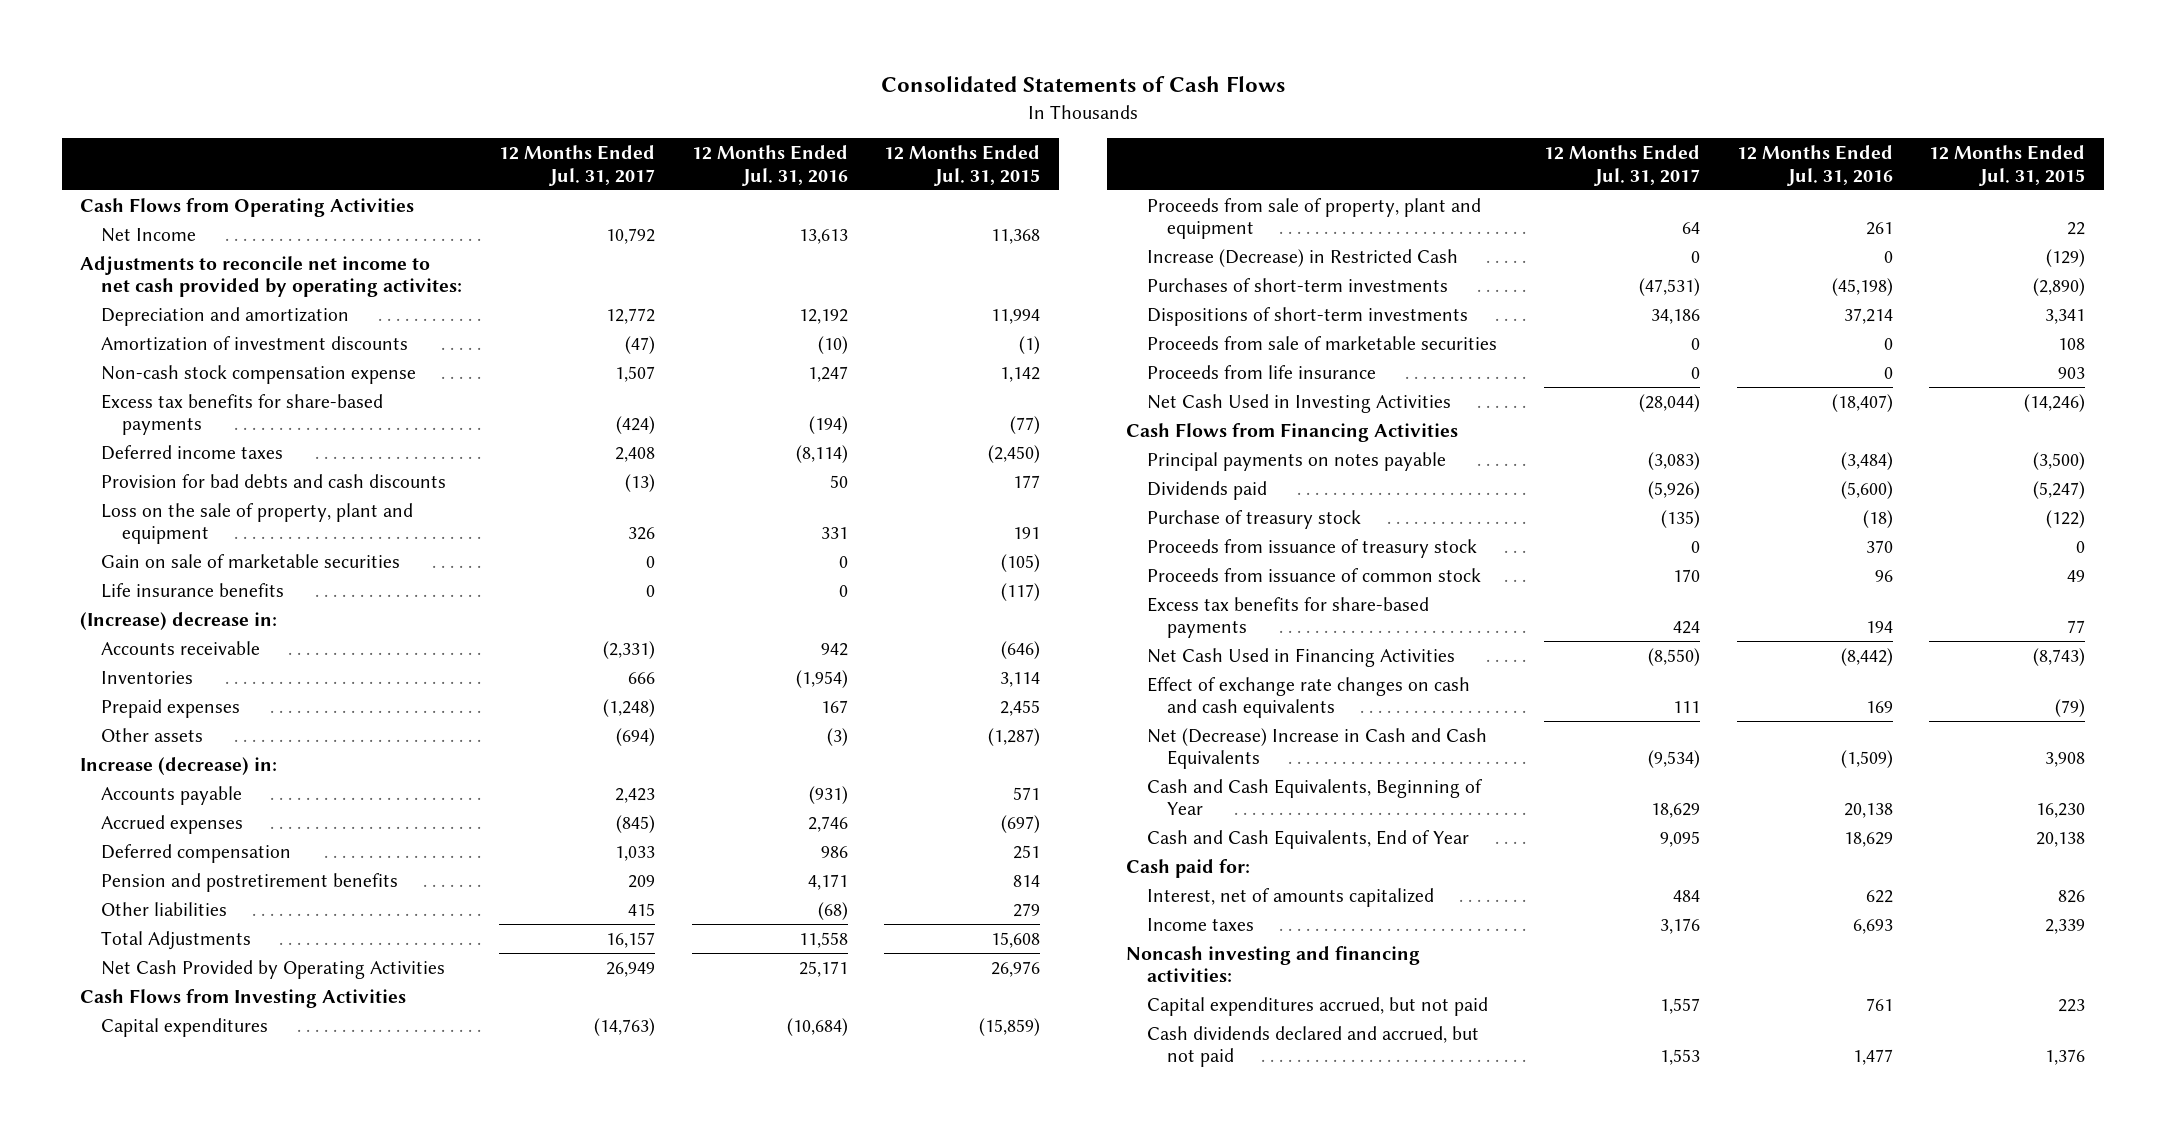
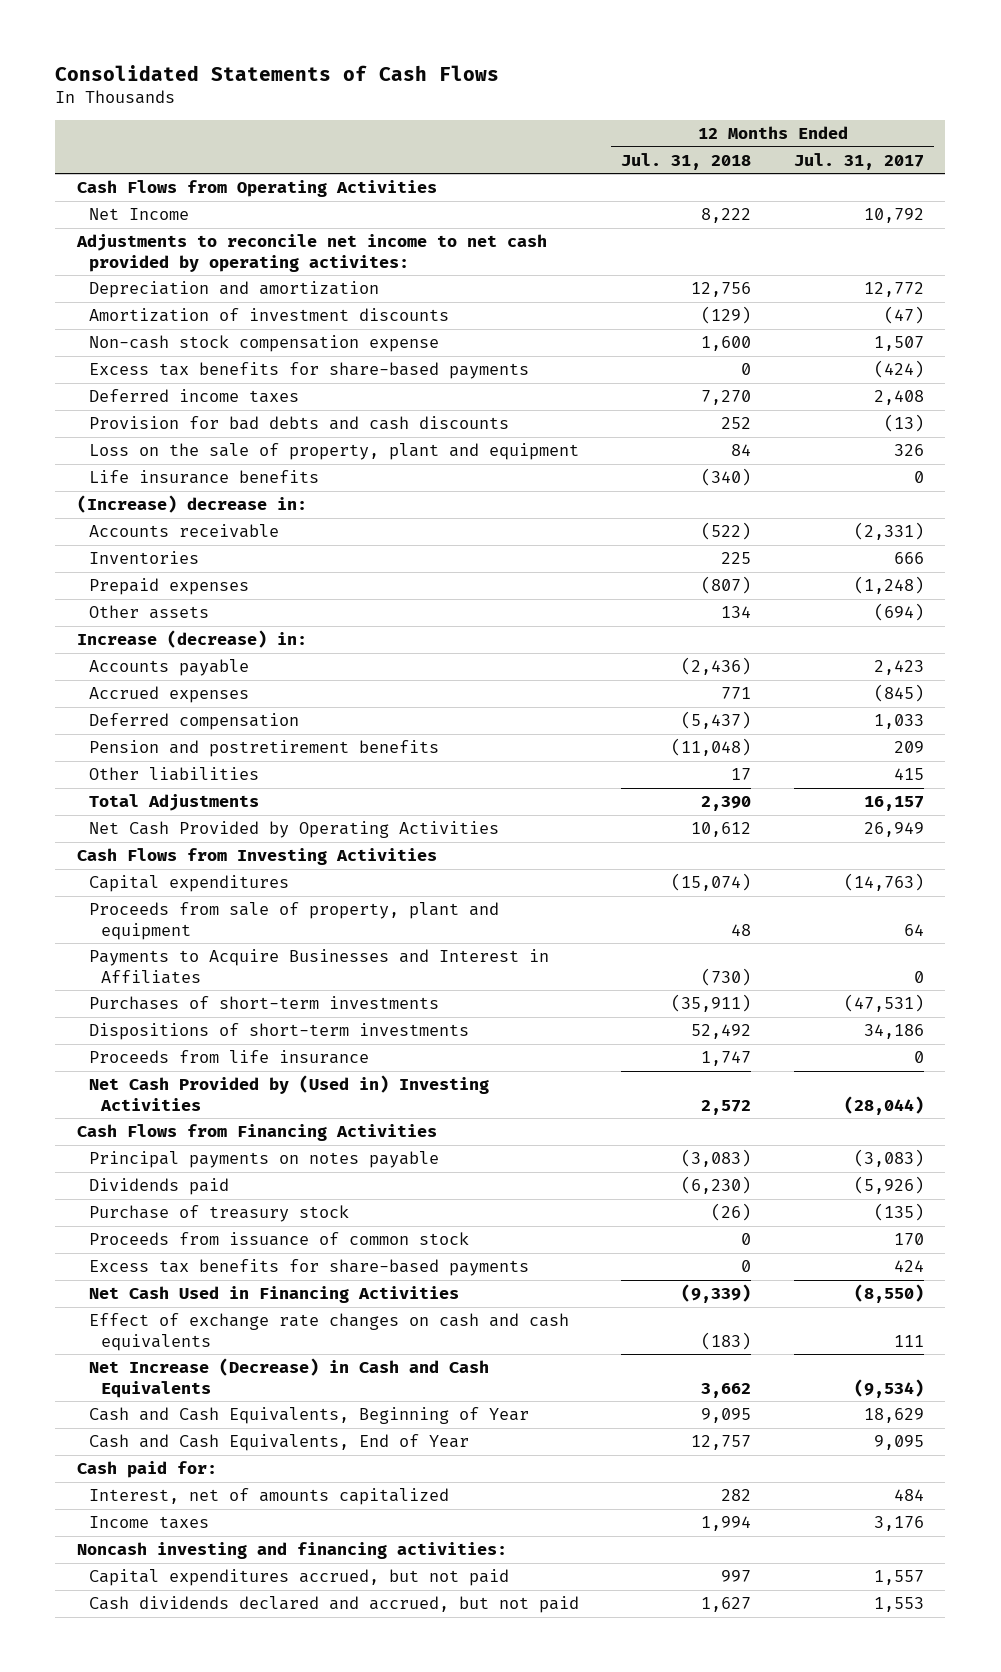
- | 12 Months Ended Jul. 31, 2017 | 12 Months Ended Jul. 31, 2016 | 12 Months Ended Jul. 31, 2015
+ | 12 Months Ended Jul. 31, 2018 | 12 Months Ended Jul. 31, 2017
- Gain on sale of marketable securities | 0 | 0 | (105)
- Increase (Decrease) in Restricted Cash | 0 | 0 | (129)
+ Payments to Acquire Businesses and Interest in Affiliates | (730) | 0
- Proceeds from sale of marketable securities | 0 | 0 | 108
- Net Cash Used in Investing Activities | (28,044) | (18,407) | (14,246)
+ Net Cash Provided by (Used in) Investing Activities | 2,572 | (28,044)
- Proceeds from issuance of treasury stock | 0 | 370 | 0
- Net (Decrease) Increase in Cash and Cash Equivalents | (9,534) | (1,509) | 3,908
+ Net Increase (Decrease) in Cash and Cash Equivalents | 3,662 | (9,534)

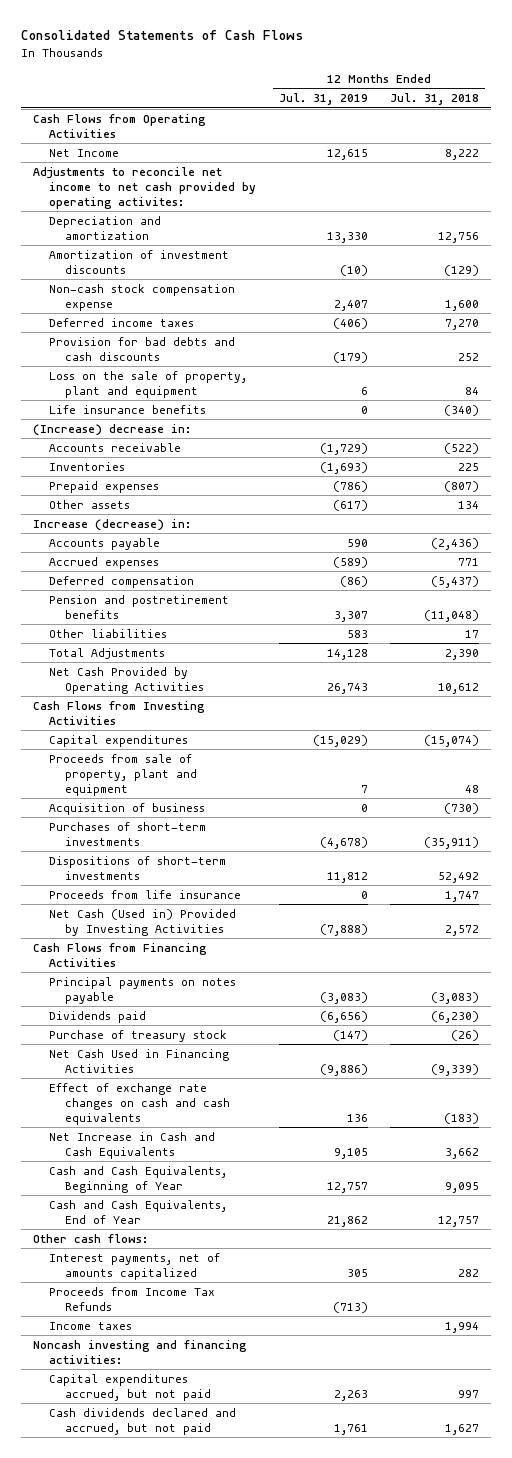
- | 12 Months Ended Jul. 31, 2018 | 12 Months Ended Jul. 31, 2017
+ | 12 Months Ended Jul. 31, 2019 | 12 Months Ended Jul. 31, 2018
- Excess tax benefits for share-based payments | 0 | (424)
- Payments to Acquire Businesses and Interest in Affiliates | (730) | 0
+ Acquisition of business | 0 | (730)
- Net Cash Provided by (Used in) Investing Activities | 2,572 | (28,044)
+ Net Cash (Used in) Provided by Investing Activities | (7,888) | 2,572
- Proceeds from issuance of common stock | 0 | 170
- Excess tax benefits for share-based payments | 0 | 424
- Net Increase (Decrease) in Cash and Cash Equivalents | 3,662 | (9,534)
+ Net Increase in Cash and Cash Equivalents | 9,105 | 3,662
- Cash paid for:
- Interest, net of amounts capitalized | 282 | 484
+ Other cash flows:
+ Interest payments, net of amounts capitalized | 305 | 282
+ Proceeds from Income Tax Refunds | (713) |

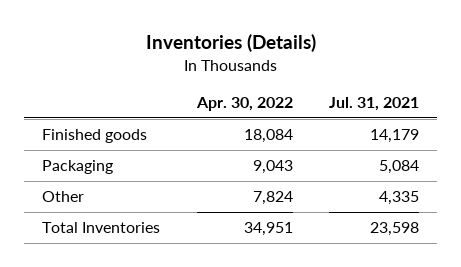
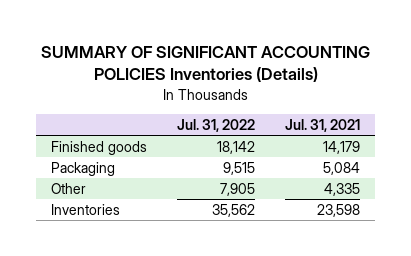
- Inventories (Details)
+ SUMMARY OF SIGNIFICANT ACCOUNTING POLICIES Inventories (Details)
- | Apr. 30, 2022 | Jul. 31, 2021
+ | Jul. 31, 2022 | Jul. 31, 2021
- Total Inventories | 34,951 | 23,598
+ Inventories | 35,562 | 23,598

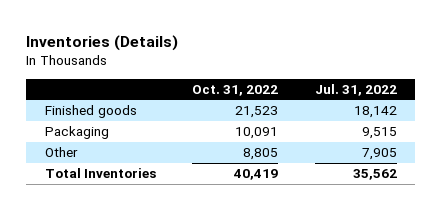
- SUMMARY OF SIGNIFICANT ACCOUNTING POLICIES Inventories (Details)
+ Inventories (Details)
- | Jul. 31, 2022 | Jul. 31, 2021
+ | Oct. 31, 2022 | Jul. 31, 2022
- Inventories | 35,562 | 23,598
+ Total Inventories | 40,419 | 35,562

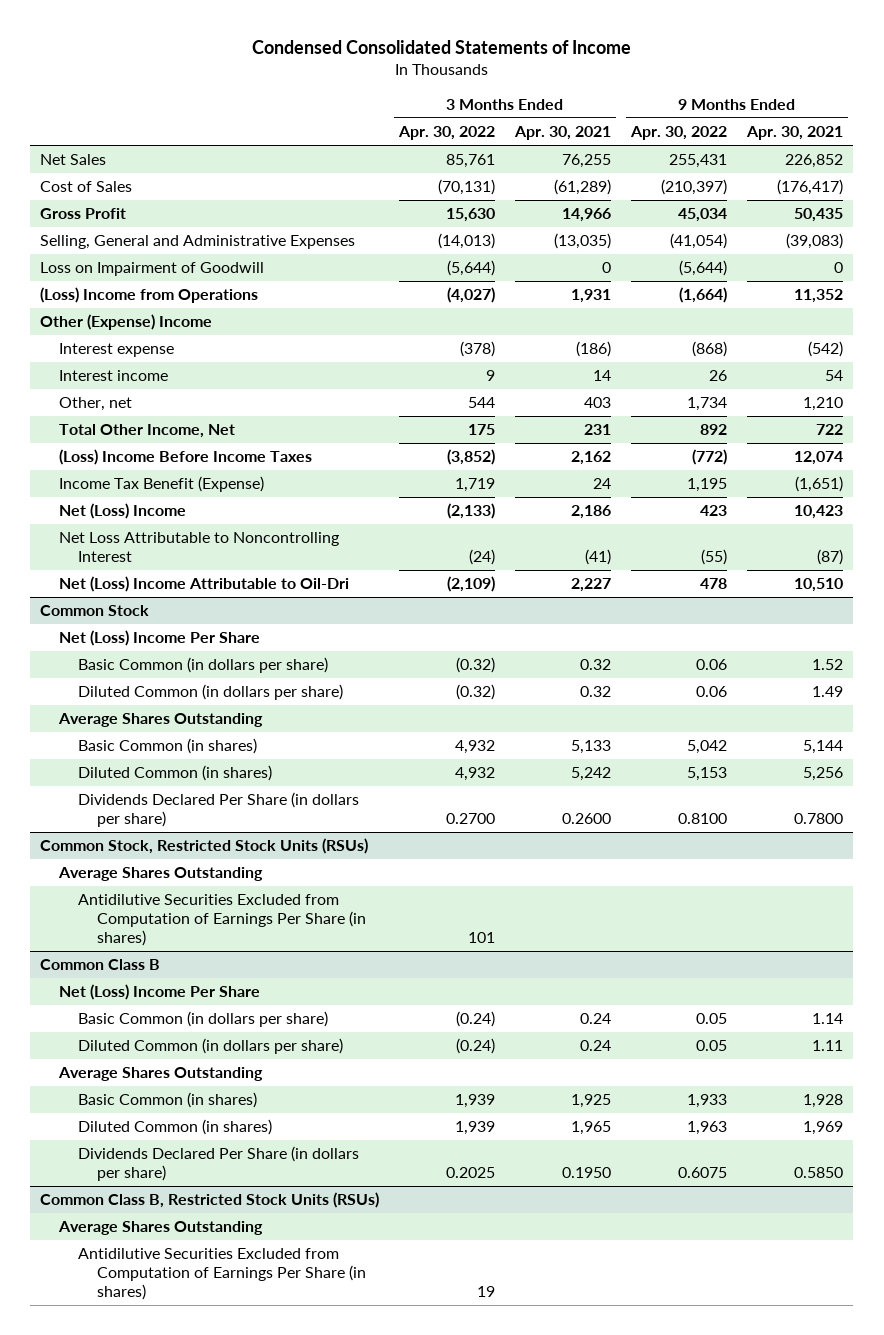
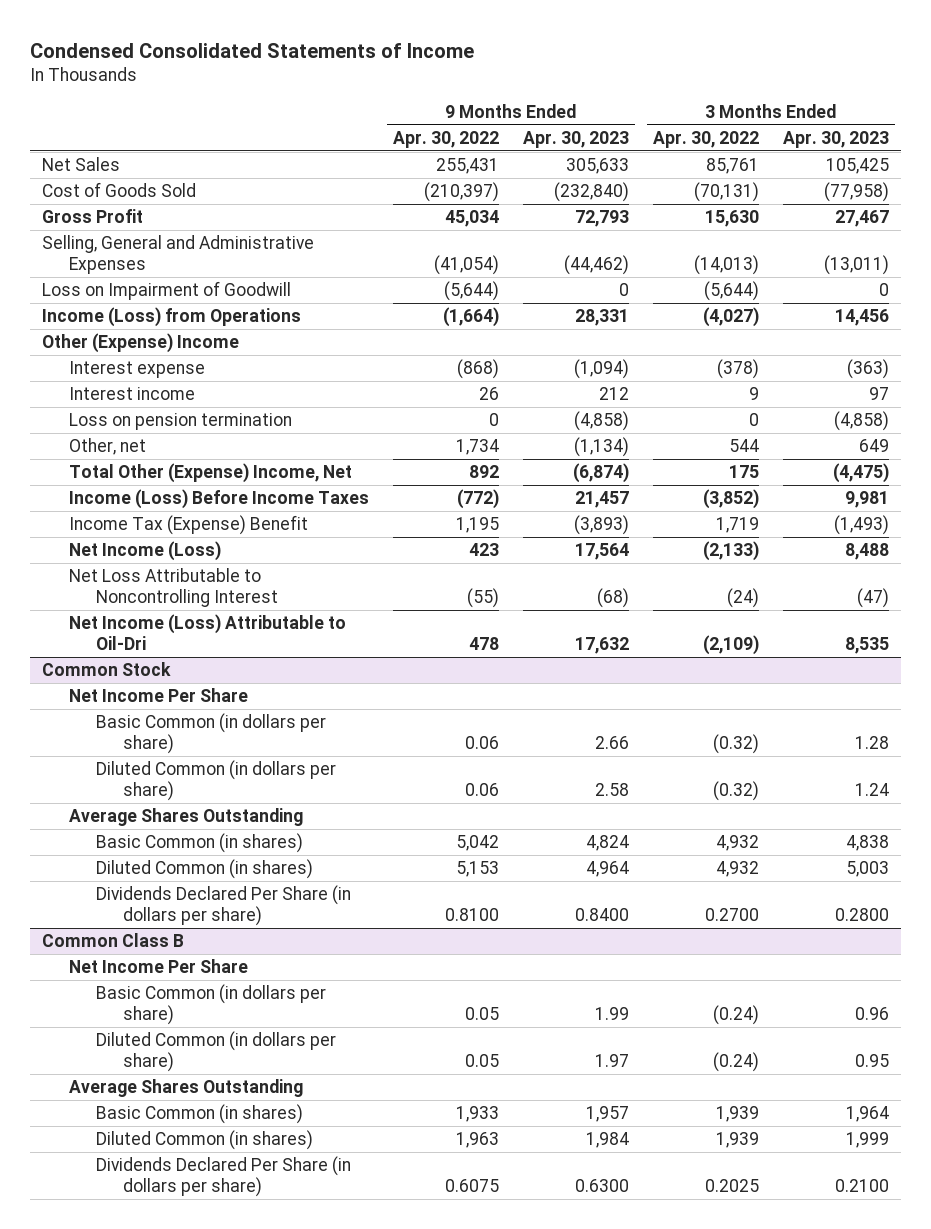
- | 3 Months Ended Apr. 30, 2022 | 3 Months Ended Apr. 30, 2021 | 9 Months Ended Apr. 30, 2022 | 9 Months Ended Apr. 30, 2021
+ | 9 Months Ended Apr. 30, 2022 | 9 Months Ended Apr. 30, 2023 | 3 Months Ended Apr. 30, 2022 | 3 Months Ended Apr. 30, 2023
- Cost of Sales | (70,131) | (61,289) | (210,397) | (176,417)
+ Cost of Goods Sold | (210,397) | (232,840) | (70,131) | (77,958)
- (Loss) Income from Operations | (4,027) | 1,931 | (1,664) | 11,352
+ Income (Loss) from Operations | (1,664) | 28,331 | (4,027) | 14,456
+ Loss on pension termination | 0 | (4,858) | 0 | (4,858)
- Total Other Income, Net | 175 | 231 | 892 | 722
- (Loss) Income Before Income Taxes | (3,852) | 2,162 | (772) | 12,074
- Income Tax Benefit (Expense) | 1,719 | 24 | 1,195 | (1,651)
- Net (Loss) Income | (2,133) | 2,186 | 423 | 10,423
+ Total Other (Expense) Income, Net | 892 | (6,874) | 175 | (4,475)
+ Income (Loss) Before Income Taxes | (772) | 21,457 | (3,852) | 9,981
+ Income Tax (Expense) Benefit | 1,195 | (3,893) | 1,719 | (1,493)
+ Net Income (Loss) | 423 | 17,564 | (2,133) | 8,488
- Net (Loss) Income Attributable to Oil-Dri | (2,109) | 2,227 | 478 | 10,510
+ Net Income (Loss) Attributable to Oil-Dri | 478 | 17,632 | (2,109) | 8,535
@ Common Stock
- Net (Loss) Income Per Share
+ Net Income Per Share
- Common Stock, Restricted Stock Units (RSUs)
- Average Shares Outstanding
- Antidilutive Securities Excluded from Computation of Earnings Per Share (in shares) | 101 | | |
@ Common Class B
- Net (Loss) Income Per Share
+ Net Income Per Share
- Common Class B, Restricted Stock Units (RSUs)
- Average Shares Outstanding
- Antidilutive Securities Excluded from Computation of Earnings Per Share (in shares) | 19 | | |

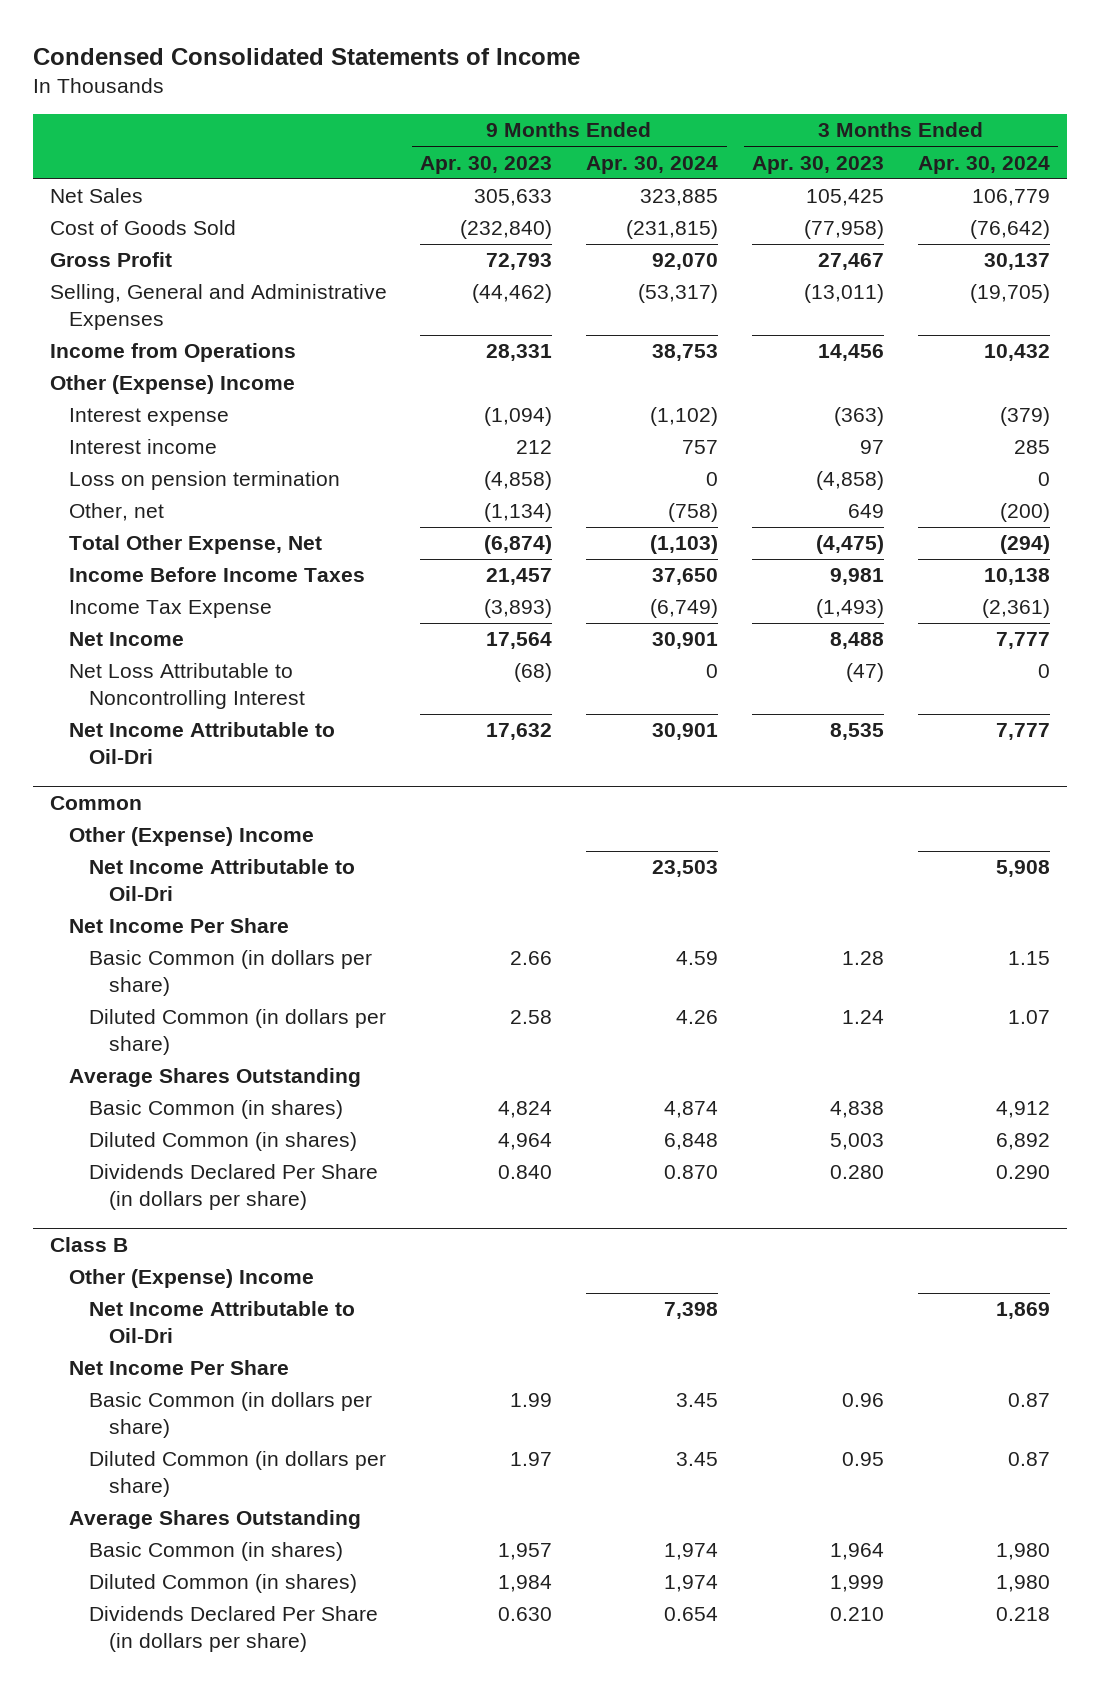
- | 9 Months Ended Apr. 30, 2022 | 9 Months Ended Apr. 30, 2023 | 3 Months Ended Apr. 30, 2022 | 3 Months Ended Apr. 30, 2023
+ | 9 Months Ended Apr. 30, 2023 | 9 Months Ended Apr. 30, 2024 | 3 Months Ended Apr. 30, 2023 | 3 Months Ended Apr. 30, 2024
- Loss on Impairment of Goodwill | (5,644) | 0 | (5,644) | 0
- Income (Loss) from Operations | (1,664) | 28,331 | (4,027) | 14,456
+ Income from Operations | 28,331 | 38,753 | 14,456 | 10,432
- Total Other (Expense) Income, Net | 892 | (6,874) | 175 | (4,475)
- Income (Loss) Before Income Taxes | (772) | 21,457 | (3,852) | 9,981
- Income Tax (Expense) Benefit | 1,195 | (3,893) | 1,719 | (1,493)
- Net Income (Loss) | 423 | 17,564 | (2,133) | 8,488
+ Total Other Expense, Net | (6,874) | (1,103) | (4,475) | (294)
+ Income Before Income Taxes | 21,457 | 37,650 | 9,981 | 10,138
+ Income Tax Expense | (3,893) | (6,749) | (1,493) | (2,361)
+ Net Income | 17,564 | 30,901 | 8,488 | 7,777
- Net Income (Loss) Attributable to Oil-Dri | 478 | 17,632 | (2,109) | 8,535
- Common Stock
+ Net Income Attributable to Oil-Dri | 17,632 | 30,901 | 8,535 | 7,777
+ Common
+ Other (Expense) Income
+ Net Income Attributable to Oil-Dri | | 23,503 | | 5,908
- Dividends Declared Per Share (in dollars per share) | 0.8100 | 0.8400 | 0.2700 | 0.2800
- Common Class B
+ Dividends Declared Per Share (in dollars per share) | 0.840 | 0.870 | 0.280 | 0.290
+ Class B
+ Other (Expense) Income
+ Net Income Attributable to Oil-Dri | | 7,398 | | 1,869
- Dividends Declared Per Share (in dollars per share) | 0.6075 | 0.6300 | 0.2025 | 0.2100
+ Dividends Declared Per Share (in dollars per share) | 0.630 | 0.654 | 0.210 | 0.218

